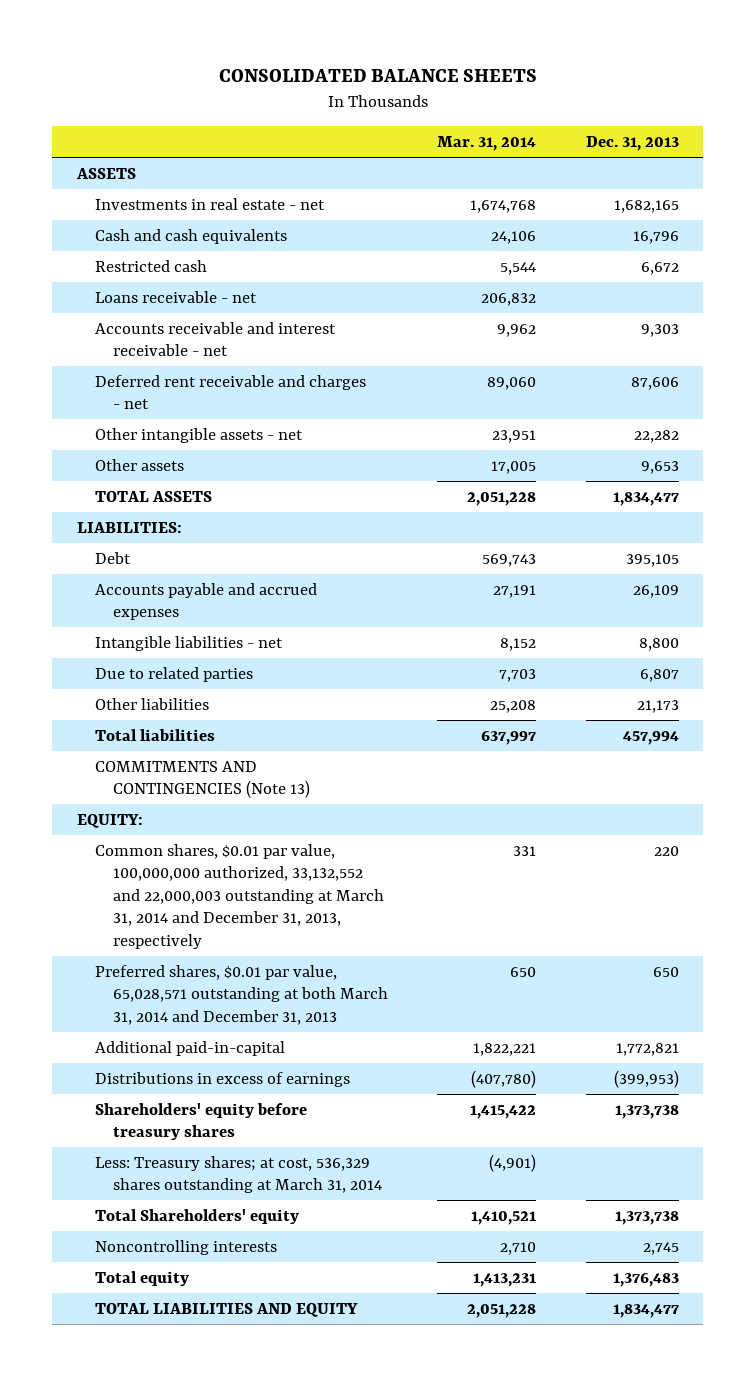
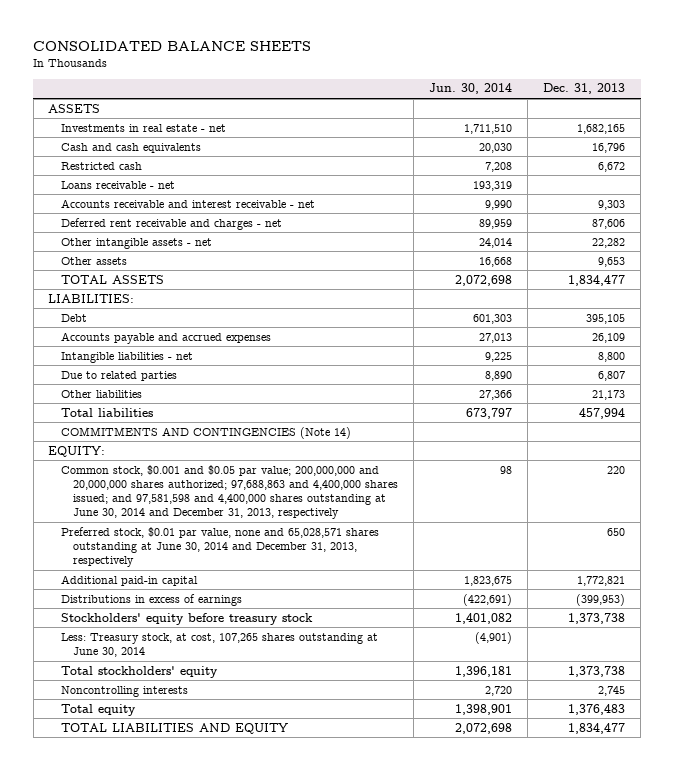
- | Mar. 31, 2014 | Dec. 31, 2013
+ | Jun. 30, 2014 | Dec. 31, 2013
- COMMITMENTS AND CONTINGENCIES (Note 13)
+ COMMITMENTS AND CONTINGENCIES (Note 14)
- Common shares, $0.01 par value, 100,000,000 authorized, 33,132,552 and 22,000,003 outstanding at March 31, 2014 and December 31, 2013, respectively | 331 | 220
- Preferred shares, $0.01 par value, 65,028,571 outstanding at both March 31, 2014 and December 31, 2013 | 650 | 650
- Additional paid-in-capital | 1,822,221 | 1,772,821
+ Common stock, $0.001 and $0.05 par value; 200,000,000 and 20,000,000 shares authorized; 97,688,863 and 4,400,000 shares issued; and 97,581,598 and 4,400,000 shares outstanding at June 30, 2014 and December 31, 2013, respectively | 98 | 220
+ Preferred stock, $0.01 par value, none and 65,028,571 shares outstanding at June 30, 2014 and December 31, 2013, respectively | | 650
+ Additional paid-in capital | 1,823,675 | 1,772,821
- Shareholders' equity before treasury shares | 1,415,422 | 1,373,738
- Less: Treasury shares; at cost, 536,329 shares outstanding at March 31, 2014 | (4,901) |
- Total Shareholders' equity | 1,410,521 | 1,373,738
+ Stockholders' equity before treasury stock | 1,401,082 | 1,373,738
+ Less: Treasury stock, at cost, 107,265 shares outstanding at June 30, 2014 | (4,901) |
+ Total stockholders' equity | 1,396,181 | 1,373,738

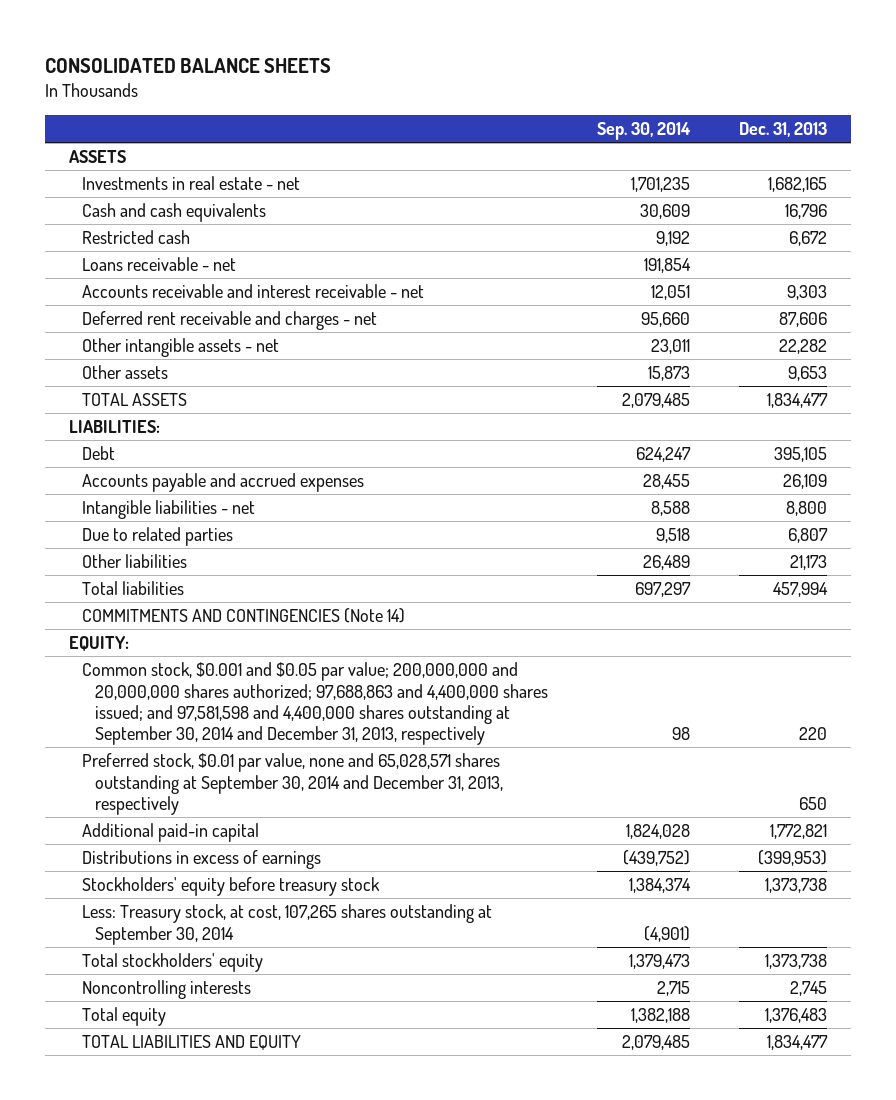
- | Jun. 30, 2014 | Dec. 31, 2013
+ | Sep. 30, 2014 | Dec. 31, 2013
- Common stock, $0.001 and $0.05 par value; 200,000,000 and 20,000,000 shares authorized; 97,688,863 and 4,400,000 shares issued; and 97,581,598 and 4,400,000 shares outstanding at June 30, 2014 and December 31, 2013, respectively | 98 | 220
- Preferred stock, $0.01 par value, none and 65,028,571 shares outstanding at June 30, 2014 and December 31, 2013, respectively | | 650
+ Common stock, $0.001 and $0.05 par value; 200,000,000 and 20,000,000 shares authorized; 97,688,863 and 4,400,000 shares issued; and 97,581,598 and 4,400,000 shares outstanding at September 30, 2014 and December 31, 2013, respectively | 98 | 220
+ Preferred stock, $0.01 par value, none and 65,028,571 shares outstanding at September 30, 2014 and December 31, 2013, respectively | | 650
- Less: Treasury stock, at cost, 107,265 shares outstanding at June 30, 2014 | (4,901) |
+ Less: Treasury stock, at cost, 107,265 shares outstanding at September 30, 2014 | (4,901) |

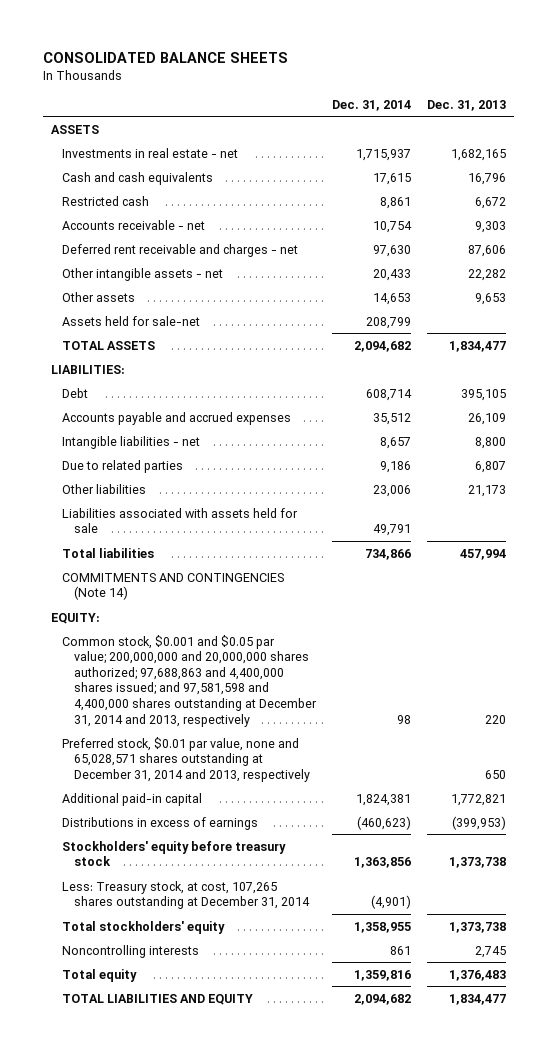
- | Sep. 30, 2014 | Dec. 31, 2013
+ | Dec. 31, 2014 | Dec. 31, 2013
- Loans receivable - net | 191,854 |
- Accounts receivable and interest receivable - net | 12,051 | 9,303
+ Accounts receivable - net | 10,754 | 9,303
+ Assets held for sale-net | 208,799 |
+ Liabilities associated with assets held for sale | 49,791 |
- Common stock, $0.001 and $0.05 par value; 200,000,000 and 20,000,000 shares authorized; 97,688,863 and 4,400,000 shares issued; and 97,581,598 and 4,400,000 shares outstanding at September 30, 2014 and December 31, 2013, respectively | 98 | 220
- Preferred stock, $0.01 par value, none and 65,028,571 shares outstanding at September 30, 2014 and December 31, 2013, respectively | | 650
+ Common stock, $0.001 and $0.05 par value; 200,000,000 and 20,000,000 shares authorized; 97,688,863 and 4,400,000 shares issued; and 97,581,598 and 4,400,000 shares outstanding at December 31, 2014 and 2013, respectively | 98 | 220
+ Preferred stock, $0.01 par value, none and 65,028,571 shares outstanding at December 31, 2014 and 2013, respectively | | 650
- Less: Treasury stock, at cost, 107,265 shares outstanding at September 30, 2014 | (4,901) |
+ Less: Treasury stock, at cost, 107,265 shares outstanding at December 31, 2014 | (4,901) |

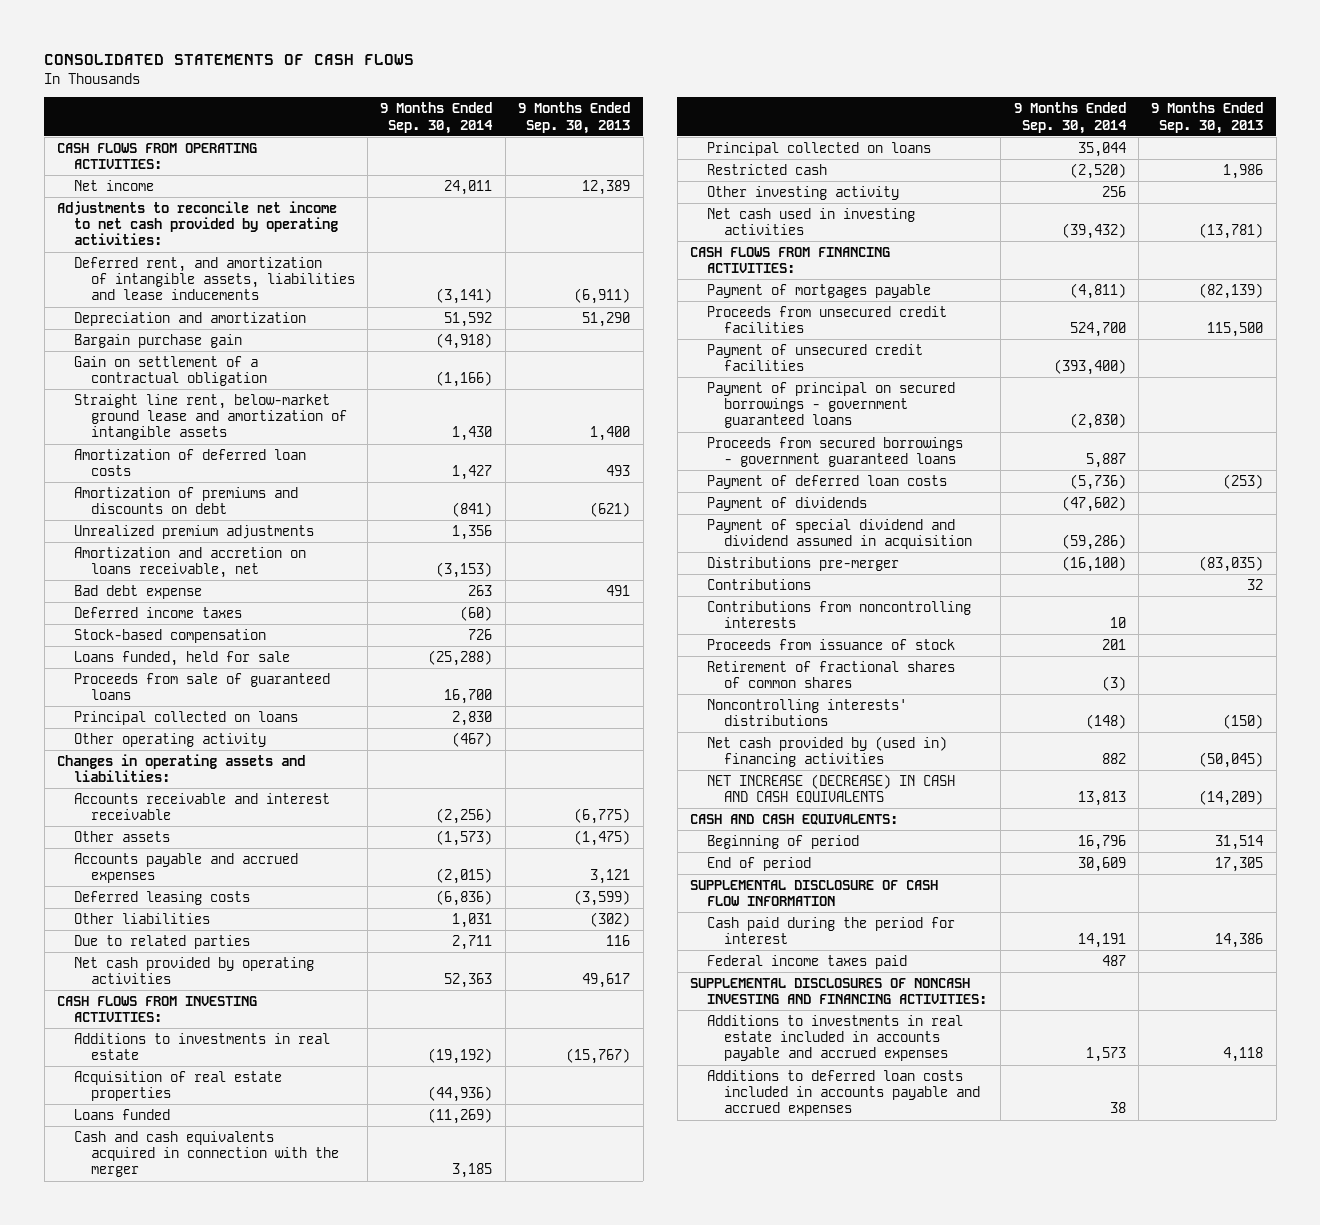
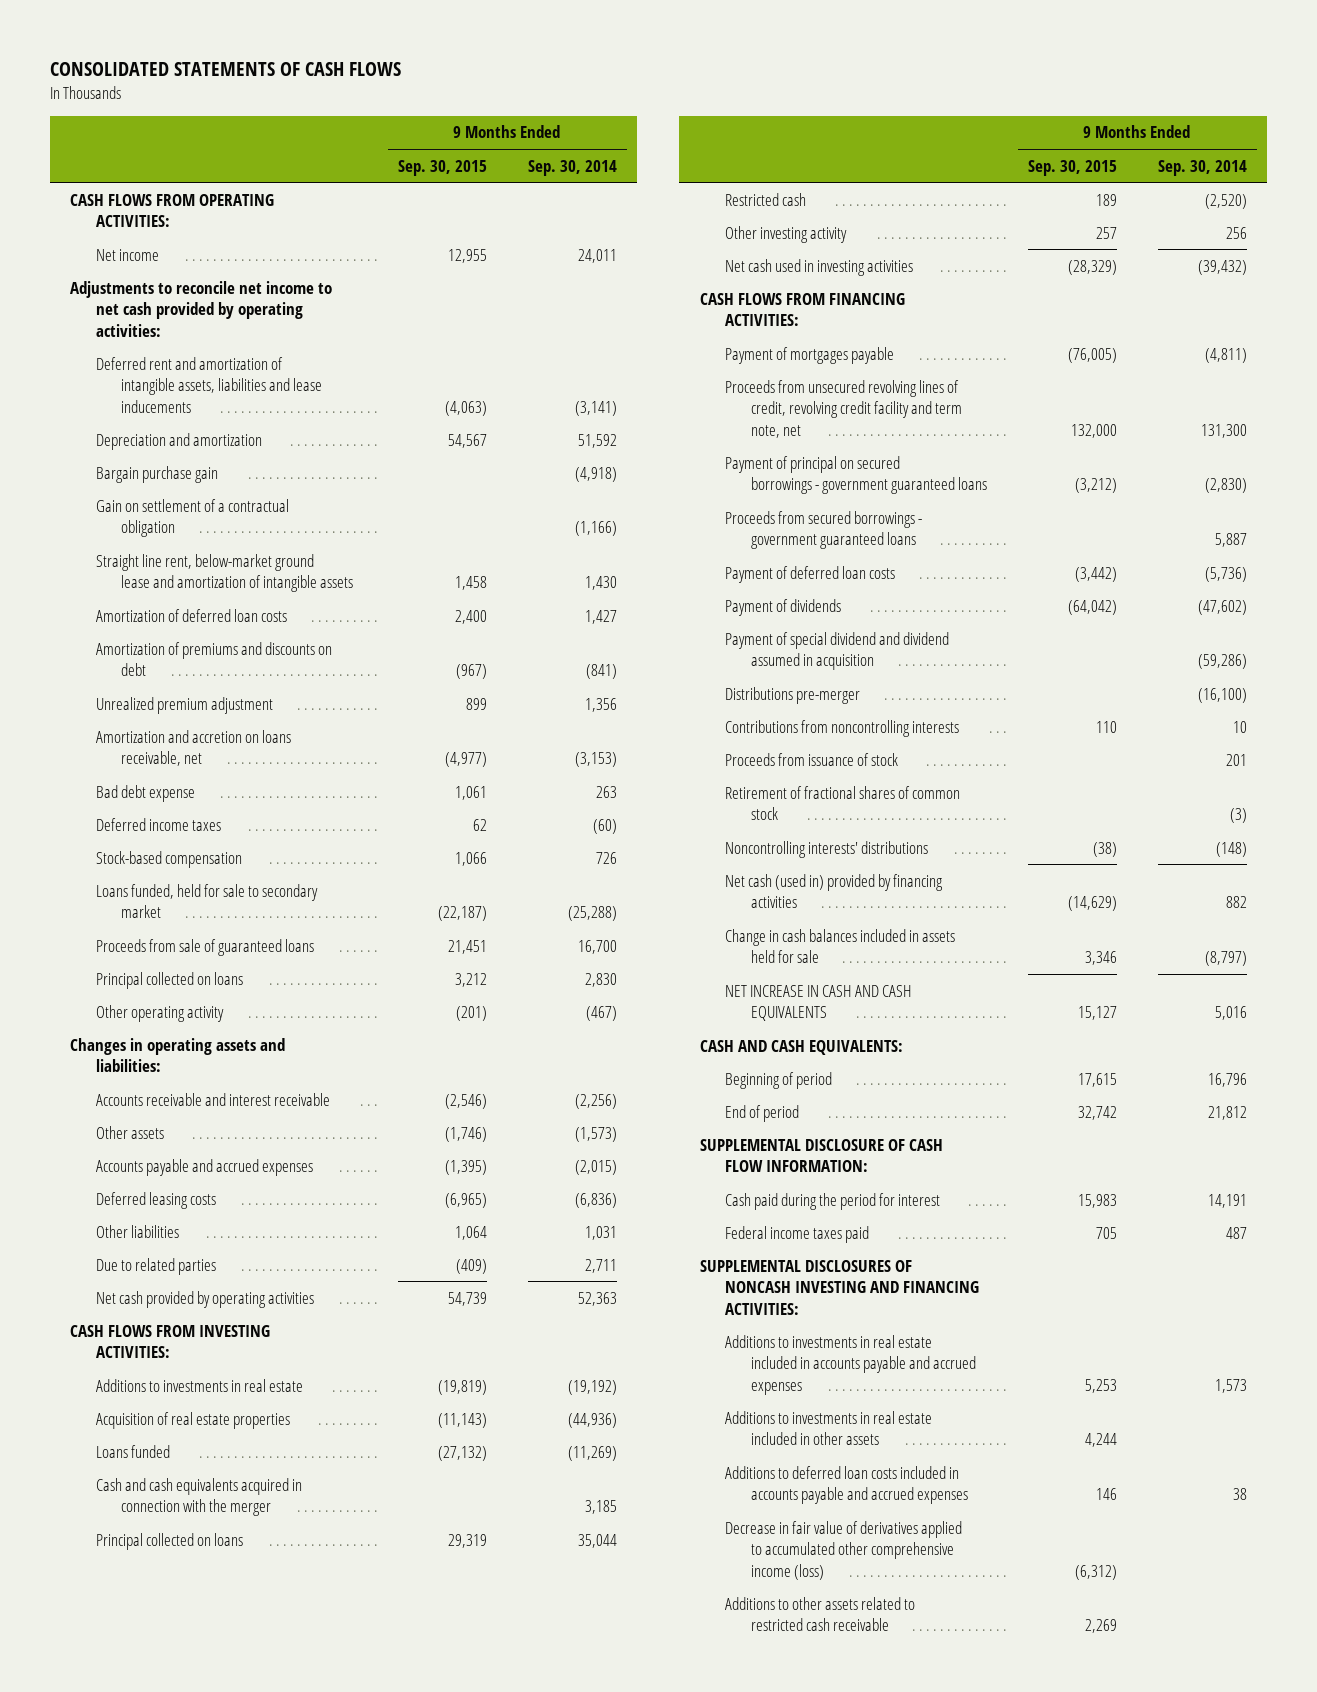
- | 9 Months Ended Sep. 30, 2014 | 9 Months Ended Sep. 30, 2013
+ | 9 Months Ended Sep. 30, 2015 | 9 Months Ended Sep. 30, 2014
- Deferred rent, and amortization of intangible assets, liabilities and lease inducements | (3,141) | (6,911)
+ Deferred rent and amortization of intangible assets, liabilities and lease inducements | (4,063) | (3,141)
- Unrealized premium adjustments | 1,356 |
+ Unrealized premium adjustment | 899 | 1,356
- Loans funded, held for sale | (25,288) |
+ Loans funded, held for sale to secondary market | (22,187) | (25,288)
- Proceeds from unsecured credit facilities | 524,700 | 115,500
- Payment of unsecured credit facilities | (393,400) |
+ Proceeds from unsecured revolving lines of credit, revolving credit facility and term note, net | 132,000 | 131,300
- Contributions | | 32
- Retirement of fractional shares of common shares | (3) |
+ Retirement of fractional shares of common stock | | (3)
- Net cash provided by (used in) financing activities | 882 | (50,045)
- NET INCREASE (DECREASE) IN CASH AND CASH EQUIVALENTS | 13,813 | (14,209)
+ Net cash (used in) provided by financing activities | (14,629) | 882
+ Change in cash balances included in assets held for sale | 3,346 | (8,797)
+ NET INCREASE IN CASH AND CASH EQUIVALENTS | 15,127 | 5,016
- End of period | 30,609 | 17,305
- SUPPLEMENTAL DISCLOSURE OF CASH FLOW INFORMATION
+ End of period | 32,742 | 21,812
+ SUPPLEMENTAL DISCLOSURE OF CASH FLOW INFORMATION:
+ Additions to investments in real estate included in other assets | 4,244 |
+ Decrease in fair value of derivatives applied to accumulated other comprehensive income (loss) | (6,312) |
+ Additions to other assets related to restricted cash receivable | 2,269 |

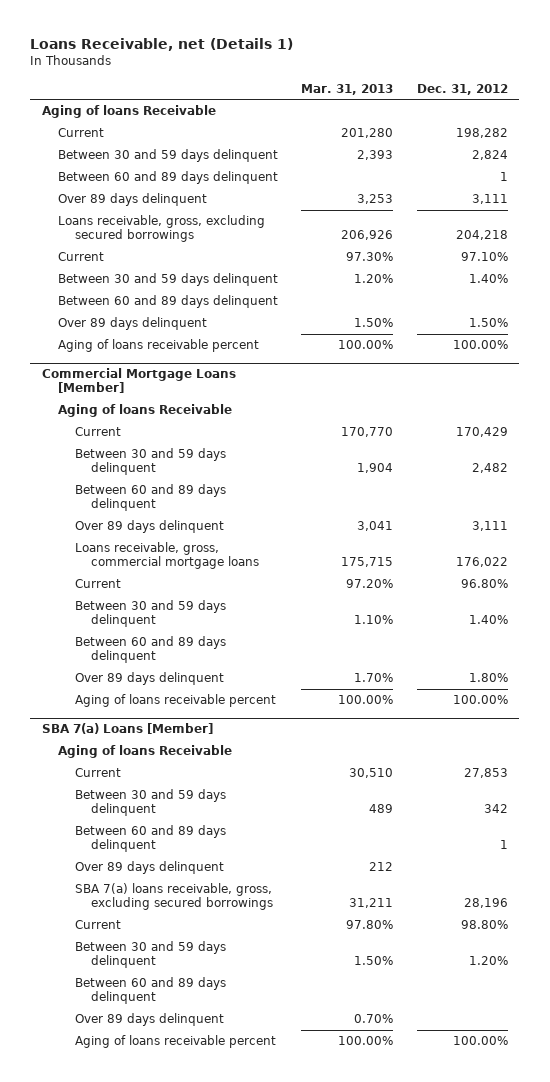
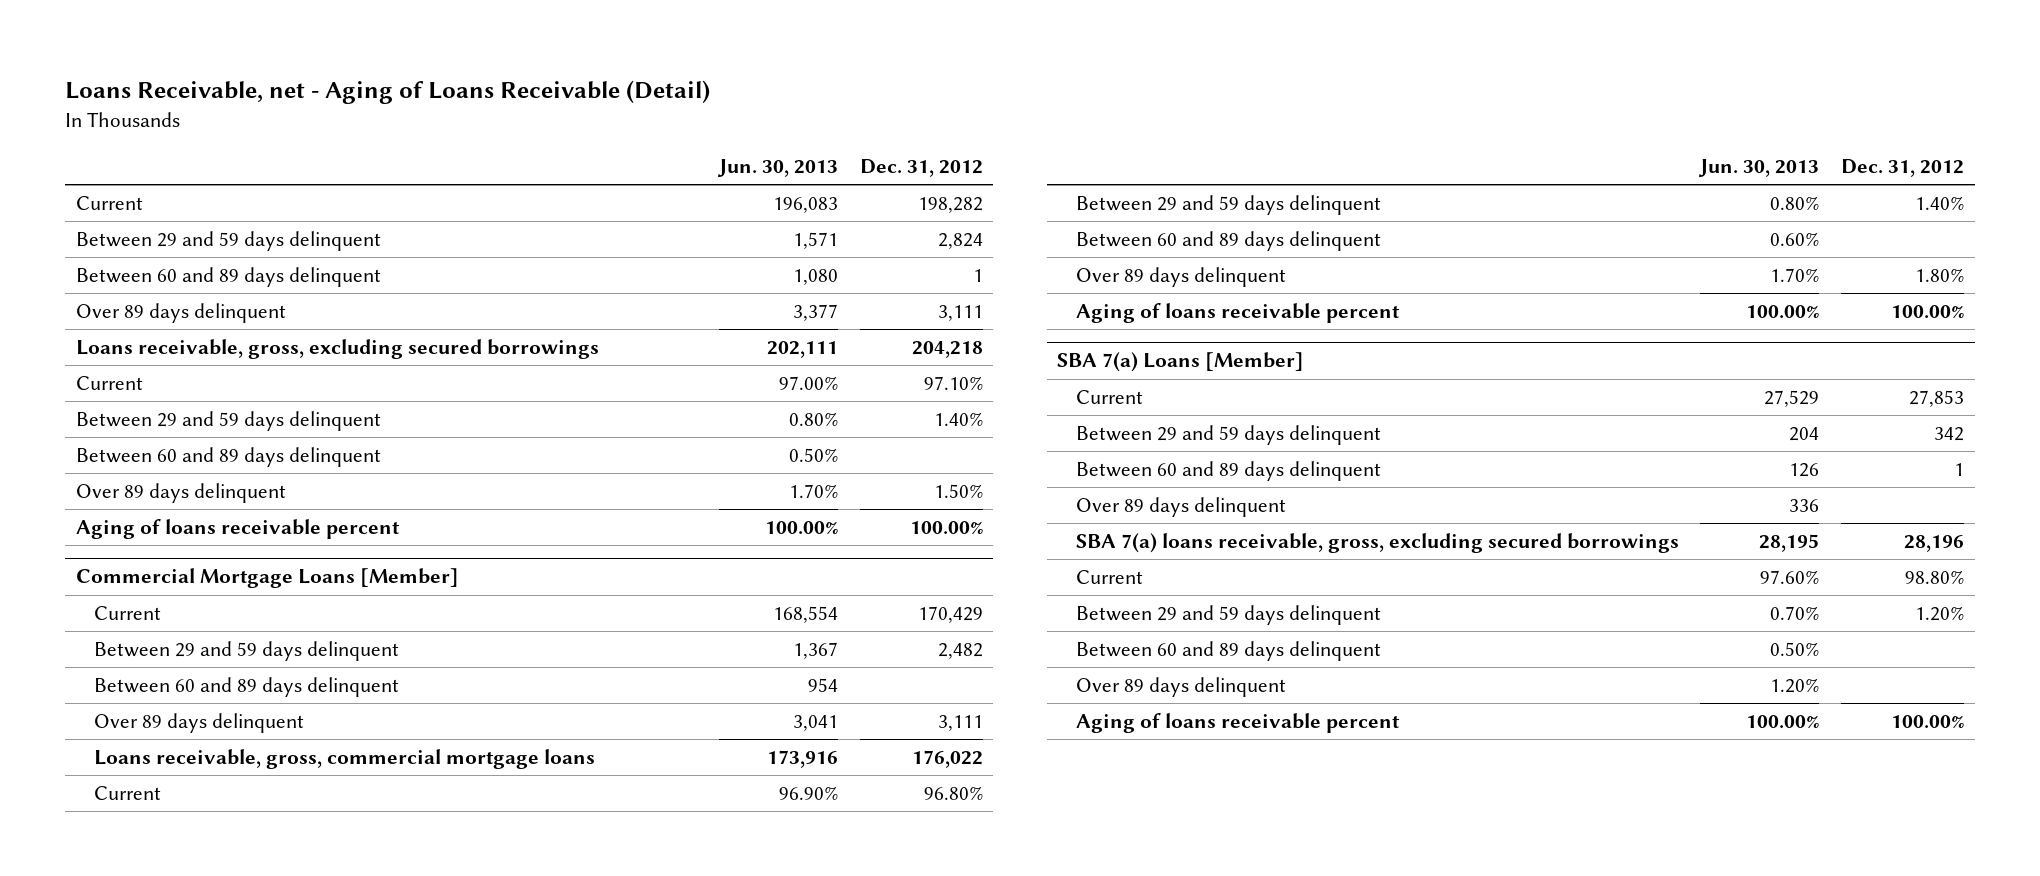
- Loans Receivable, net (Details 1)
+ Loans Receivable, net - Aging of Loans Receivable (Detail)
- | Mar. 31, 2013 | Dec. 31, 2012
+ | Jun. 30, 2013 | Dec. 31, 2012
- Aging of loans Receivable
- Between 30 and 59 days delinquent | 2,393 | 2,824
+ Between 29 and 59 days delinquent | 1,571 | 2,824
- Between 30 and 59 days delinquent | 1.20% | 1.40%
+ Between 29 and 59 days delinquent | 0.80% | 1.40%
@ Commercial Mortgage Loans [Member]
- Aging of loans Receivable
- Between 30 and 59 days delinquent | 1,904 | 2,482
+ Between 29 and 59 days delinquent | 1,367 | 2,482
- Between 30 and 59 days delinquent | 1.10% | 1.40%
+ Between 29 and 59 days delinquent | 0.80% | 1.40%
@ SBA 7(a) Loans [Member]
- Aging of loans Receivable
- Between 30 and 59 days delinquent | 489 | 342
+ Between 29 and 59 days delinquent | 204 | 342
- Between 30 and 59 days delinquent | 1.50% | 1.20%
+ Between 29 and 59 days delinquent | 0.70% | 1.20%

